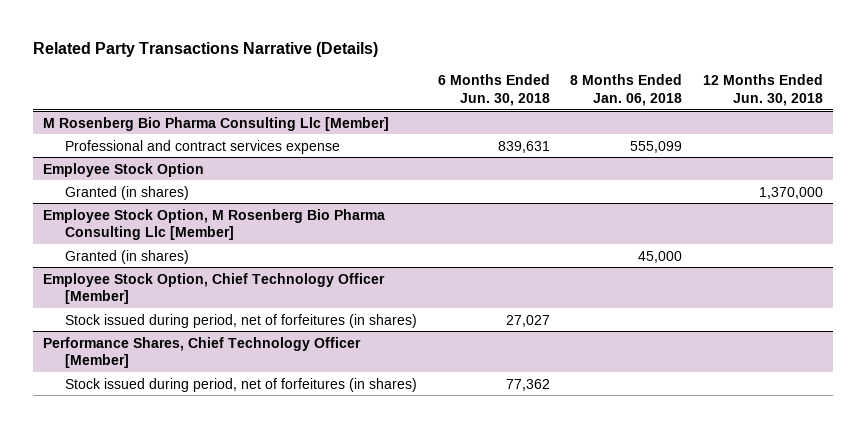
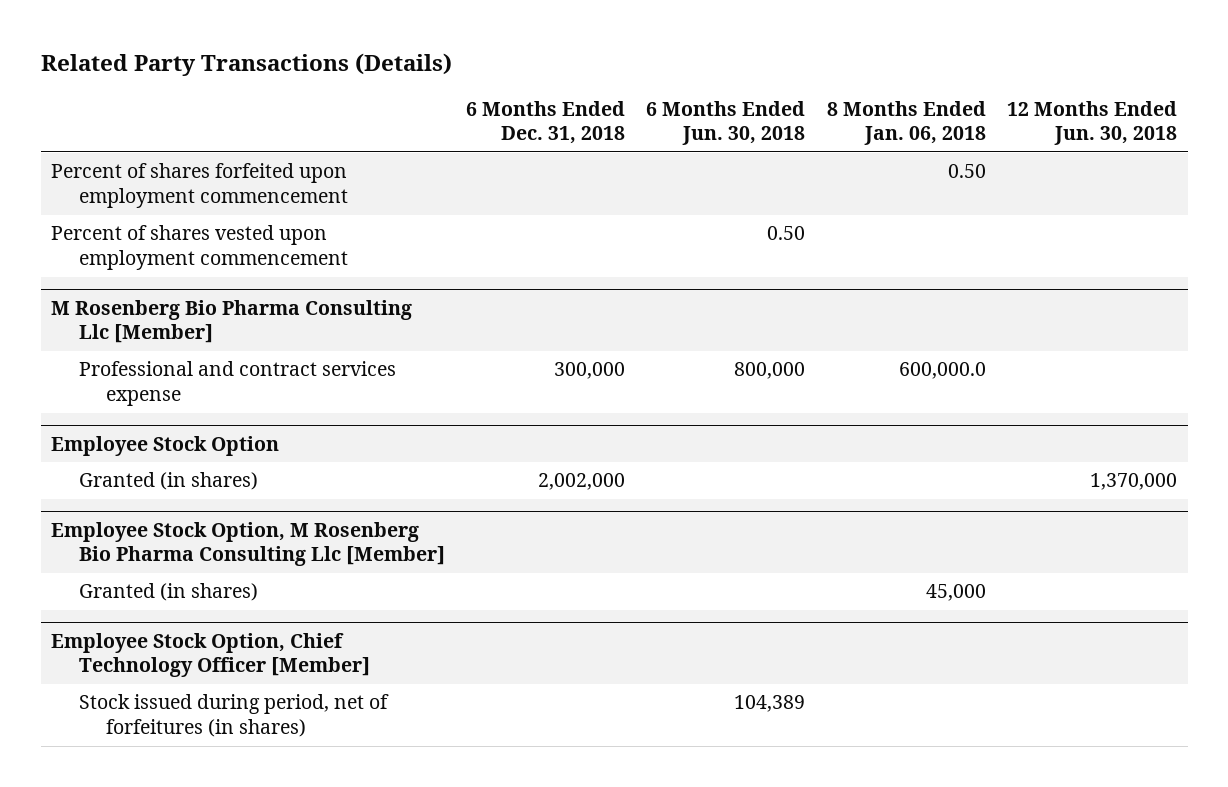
- Related Party Transactions Narrative (Details)
+ Related Party Transactions (Details)
- | 6 Months Ended Jun. 30, 2018 | 8 Months Ended Jan. 06, 2018 | 12 Months Ended Jun. 30, 2018
+ | 6 Months Ended Dec. 31, 2018 | 6 Months Ended Jun. 30, 2018 | 8 Months Ended Jan. 06, 2018 | 12 Months Ended Jun. 30, 2018
+ Percent of shares forfeited upon employment commencement | | | 0.50 |
+ Percent of shares vested upon employment commencement | | 0.50 | |
@ M Rosenberg Bio Pharma Consulting Llc [Member]
- Professional and contract services expense | 839,631 | 555,099 |
+ Professional and contract services expense | 300,000 | 800,000 | 600,000.0 |
@ Employee Stock Option, Chief Technology Officer [Member]
- Stock issued during period, net of forfeitures (in shares) | 27,027 | |
- Performance Shares, Chief Technology Officer [Member]
- Stock issued during period, net of forfeitures (in shares) | 77,362 | |
@ Employee Stock Option, Chief Technology Officer [Member]
+ Stock issued during period, net of forfeitures (in shares) | | 104,389 | |

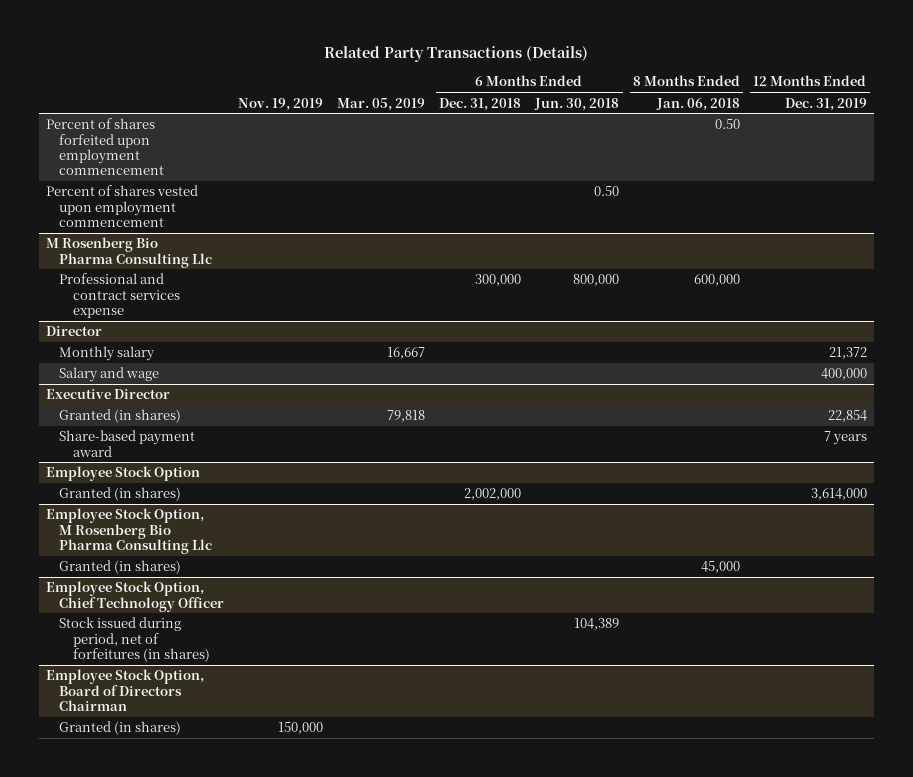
- | 6 Months Ended Dec. 31, 2018 | 6 Months Ended Jun. 30, 2018 | 8 Months Ended Jan. 06, 2018 | 12 Months Ended Jun. 30, 2018
+ | Nov. 19, 2019 | Mar. 05, 2019 | 6 Months Ended Dec. 31, 2018 | 6 Months Ended Jun. 30, 2018 | 8 Months Ended Jan. 06, 2018 | 12 Months Ended Dec. 31, 2019
- M Rosenberg Bio Pharma Consulting Llc [Member]
- Professional and contract services expense | 300,000 | 800,000 | 600,000.0 |
+ M Rosenberg Bio Pharma Consulting Llc
+ Professional and contract services expense | | | 300,000 | 800,000 | 600,000 |
+ Director
+ Monthly salary | | 16,667 | | | | 21,372
+ Salary and wage | | | | | | 400,000
+ Executive Director
+ Granted (in shares) | | 79,818 | | | | 22,854
+ Share-based payment award | | | | | | 7 years
- Employee Stock Option, M Rosenberg Bio Pharma Consulting Llc [Member]
+ Employee Stock Option, M Rosenberg Bio Pharma Consulting Llc
- Employee Stock Option, Chief Technology Officer [Member]
+ Employee Stock Option, Chief Technology Officer
+ Employee Stock Option, Board of Directors Chairman
+ Granted (in shares) | 150,000 | | | | |

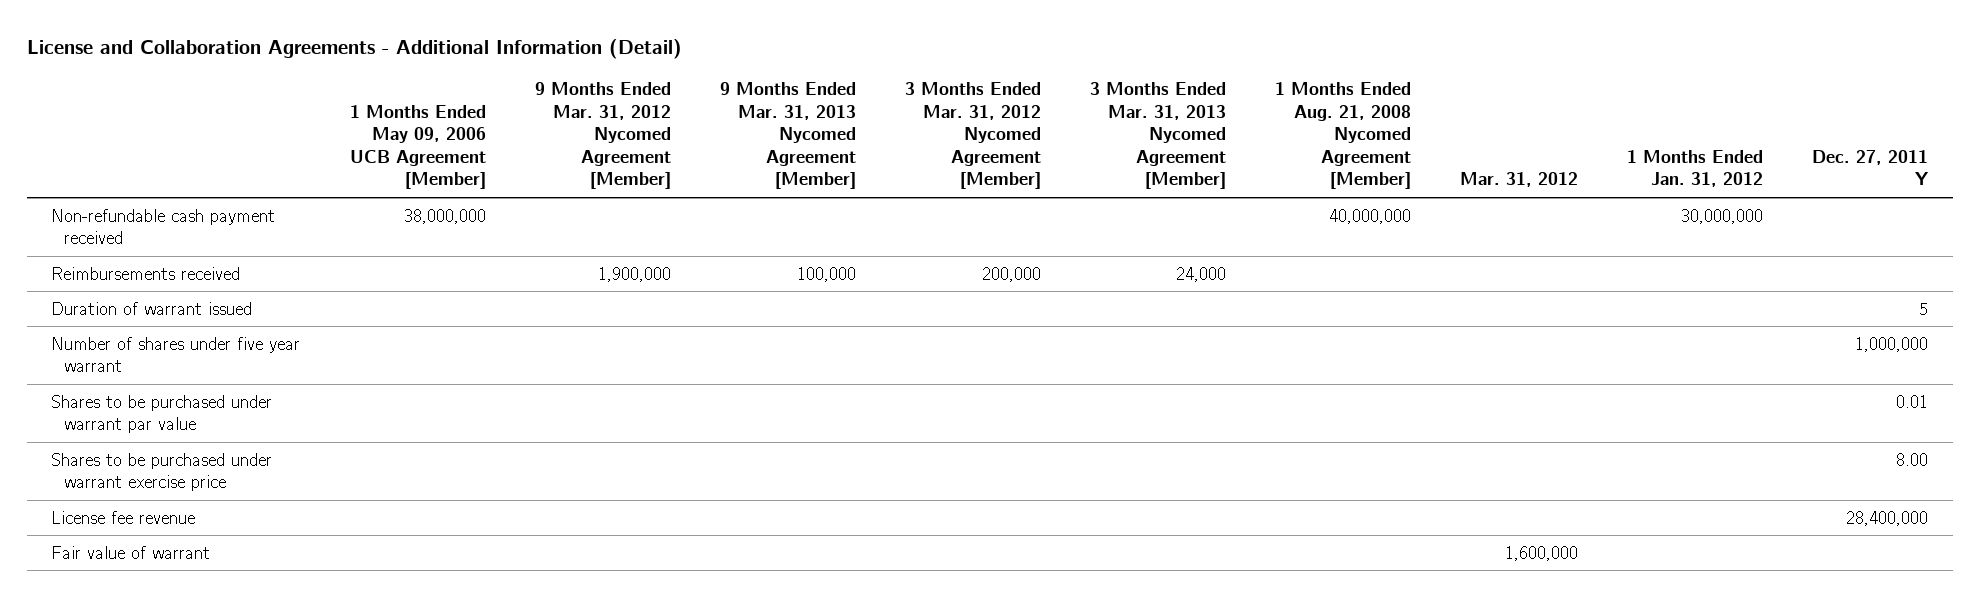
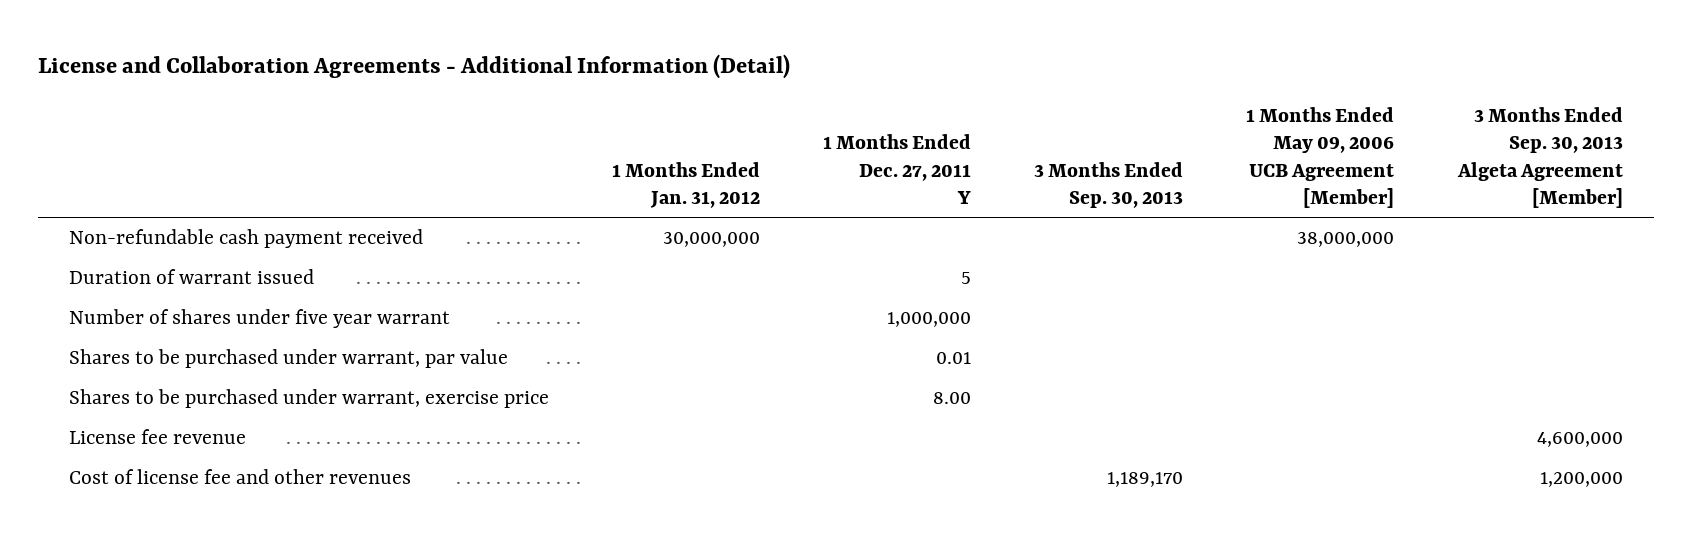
- | 1 Months Ended May 09, 2006 UCB Agreement [Member] | 9 Months Ended Mar. 31, 2012 Nycomed Agreement [Member] | 9 Months Ended Mar. 31, 2013 Nycomed Agreement [Member] | 3 Months Ended Mar. 31, 2012 Nycomed Agreement [Member] | 3 Months Ended Mar. 31, 2013 Nycomed Agreement [Member] | 1 Months Ended Aug. 21, 2008 Nycomed Agreement [Member] | Mar. 31, 2012 | 1 Months Ended Jan. 31, 2012 | Dec. 27, 2011 Y
+ | 1 Months Ended Jan. 31, 2012 | 1 Months Ended Dec. 27, 2011 Y | 3 Months Ended Sep. 30, 2013 | 1 Months Ended May 09, 2006 UCB Agreement [Member] | 3 Months Ended Sep. 30, 2013 Algeta Agreement [Member]
- Reimbursements received | | 1,900,000 | 100,000 | 200,000 | 24,000 | | | |
- Shares to be purchased under warrant par value | | | | | | | | | 0.01
- Shares to be purchased under warrant exercise price | | | | | | | | | 8.00
+ Shares to be purchased under warrant, par value | | 0.01 | | |
+ Shares to be purchased under warrant, exercise price | | 8.00 | | |
- Fair value of warrant | | | | | | | 1,600,000 | |
+ Cost of license fee and other revenues | | | 1,189,170 | | 1,200,000

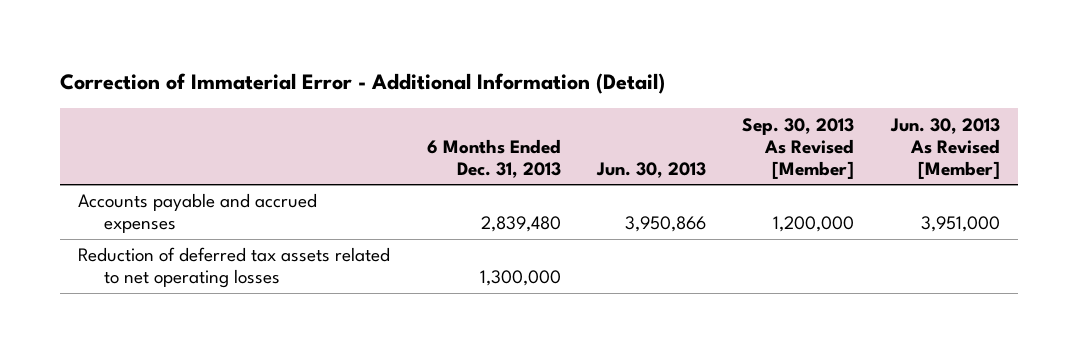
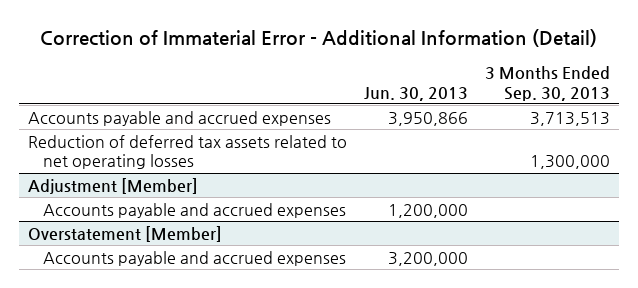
- | 6 Months Ended Dec. 31, 2013 | Jun. 30, 2013 | Sep. 30, 2013 As Revised [Member] | Jun. 30, 2013 As Revised [Member]
+ | Jun. 30, 2013 | 3 Months Ended Sep. 30, 2013
+ Adjustment [Member]
+ Accounts payable and accrued expenses | 1,200,000 |
+ Overstatement [Member]
+ Accounts payable and accrued expenses | 3,200,000 |

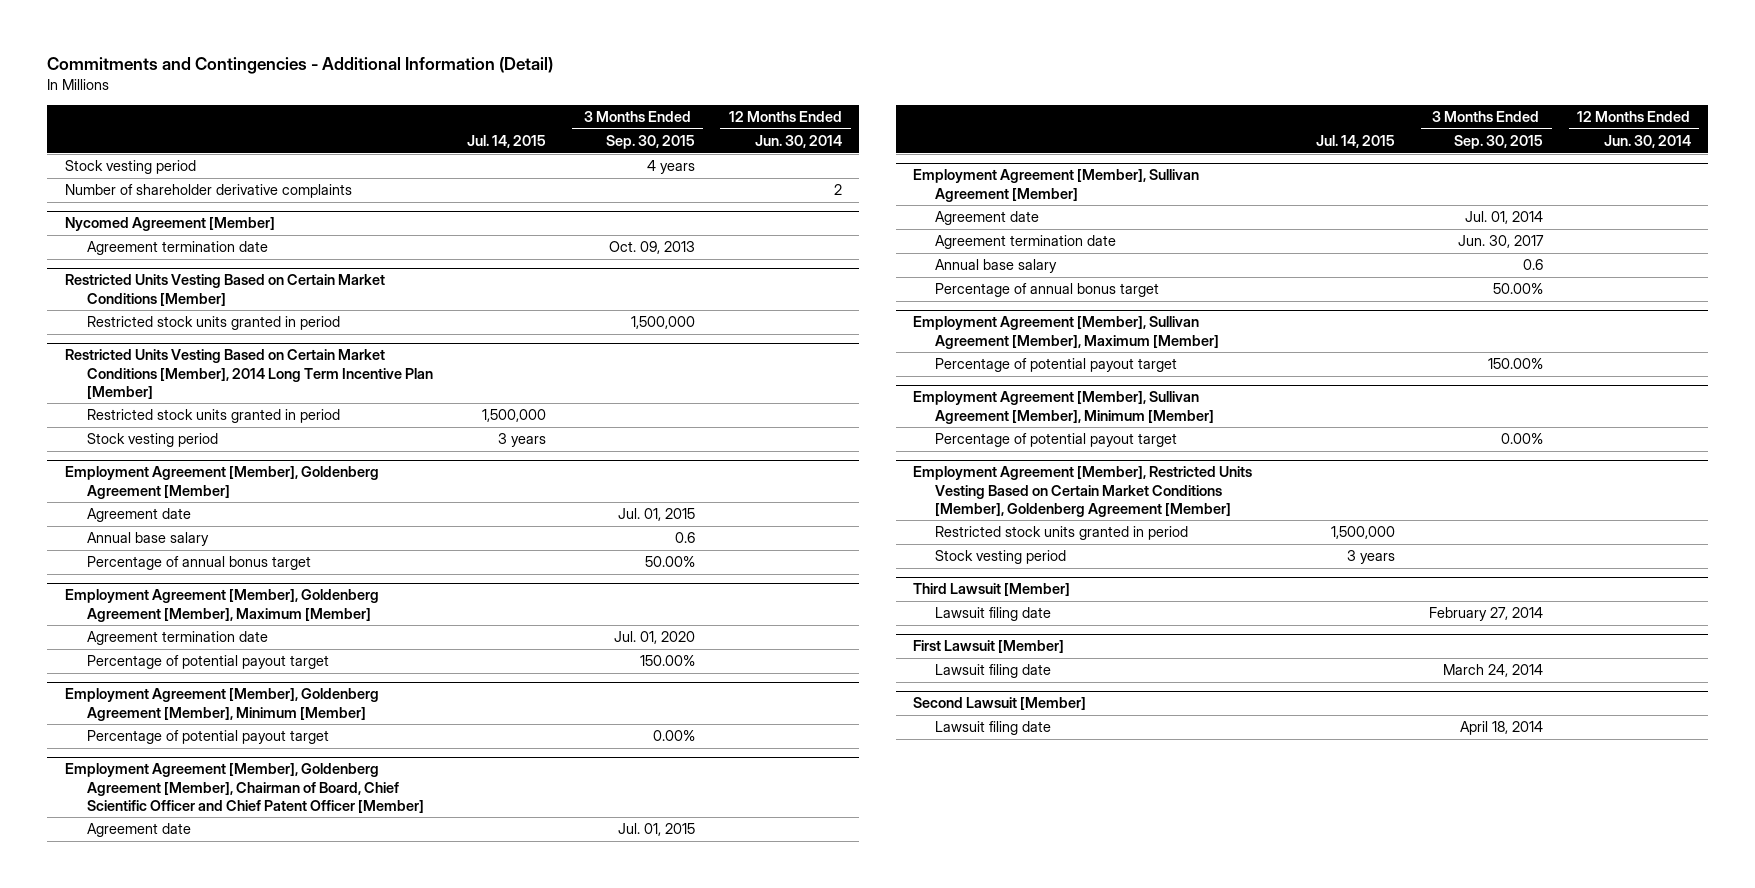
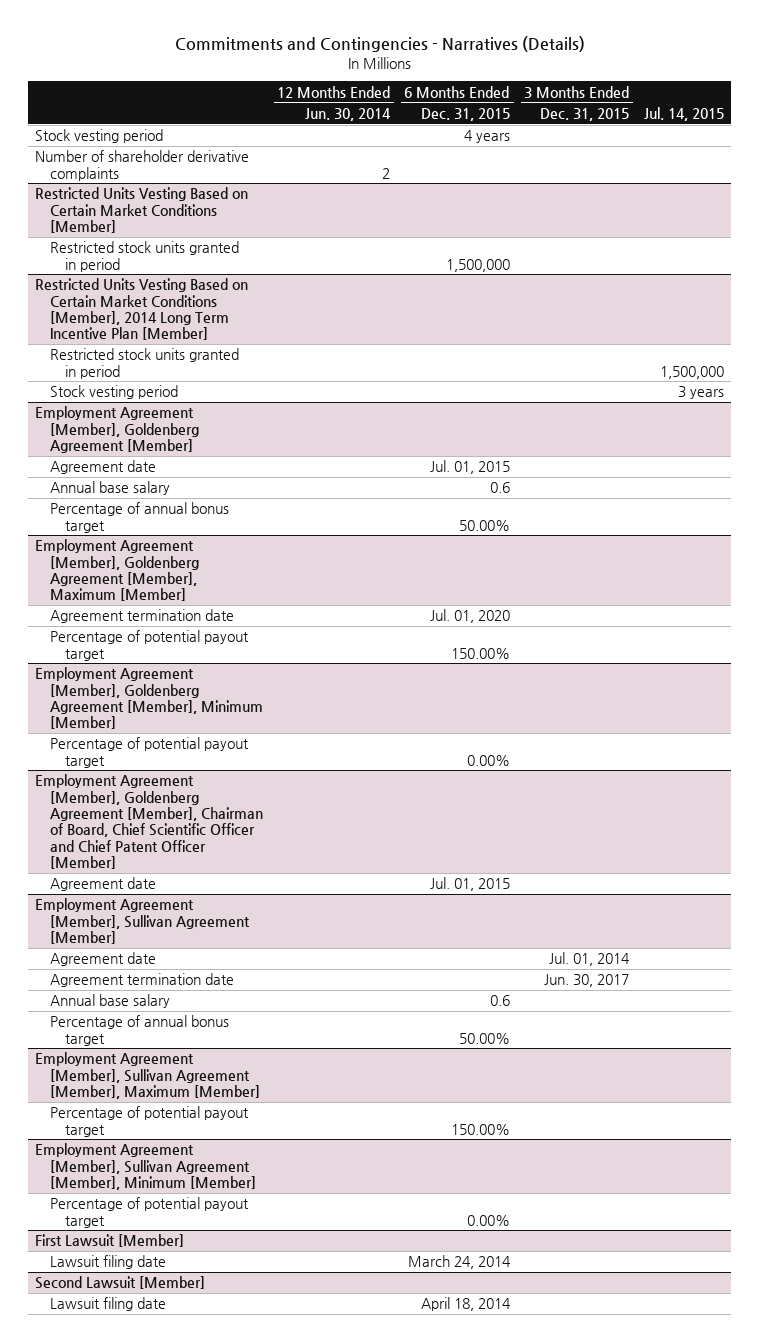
- Commitments and Contingencies - Additional Information (Detail)
+ Commitments and Contingencies - Narratives (Details)
- | Jul. 14, 2015 | 3 Months Ended Sep. 30, 2015 | 12 Months Ended Jun. 30, 2014
+ | 12 Months Ended Jun. 30, 2014 | 6 Months Ended Dec. 31, 2015 | 3 Months Ended Dec. 31, 2015 | Jul. 14, 2015
- Nycomed Agreement [Member]
- Agreement termination date | | Oct. 09, 2013 |
- Employment Agreement [Member], Restricted Units Vesting Based on Certain Market Conditions [Member], Goldenberg Agreement [Member]
- Restricted stock units granted in period | 1,500,000 | |
- Stock vesting period | 3 years | |
- Third Lawsuit [Member]
- Lawsuit filing date | | February 27, 2014 |

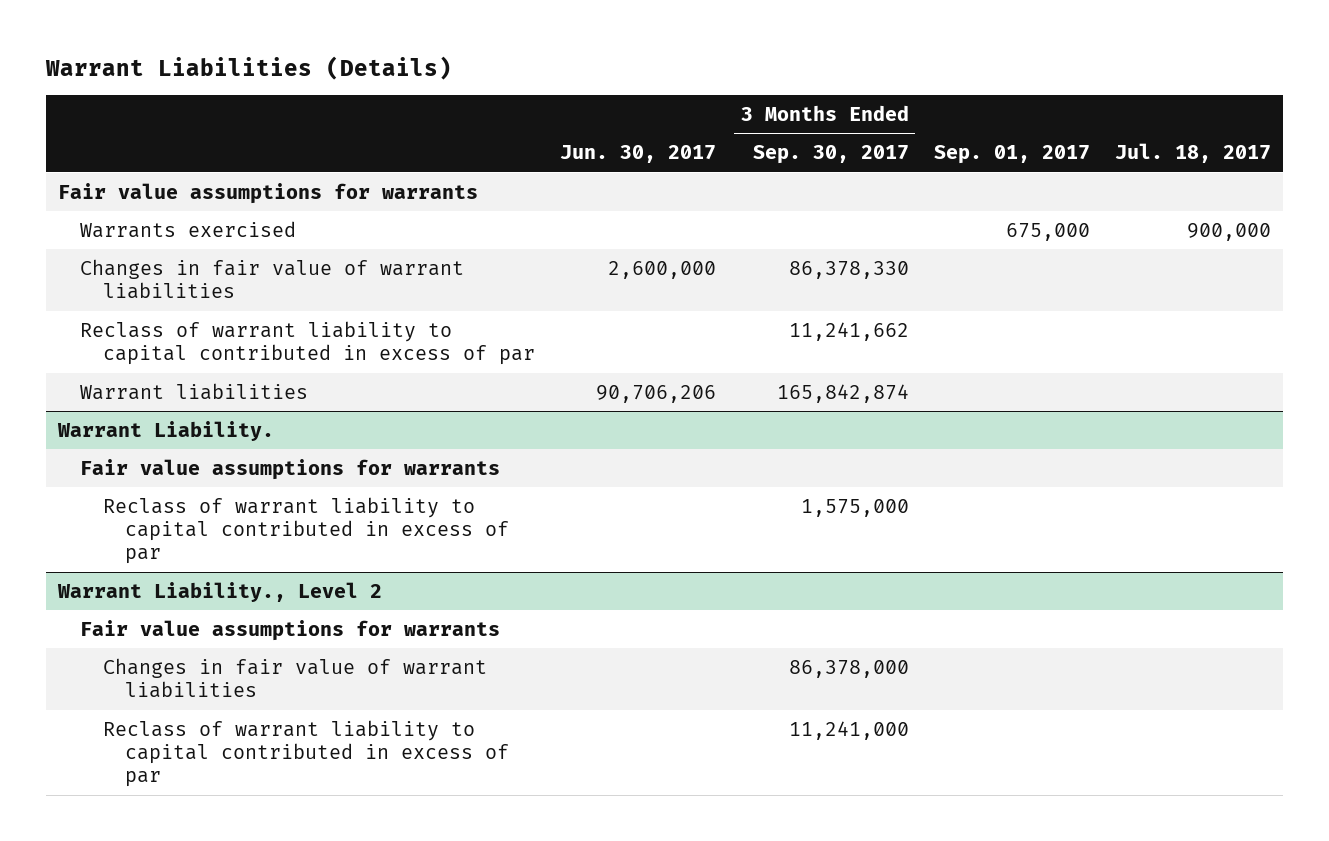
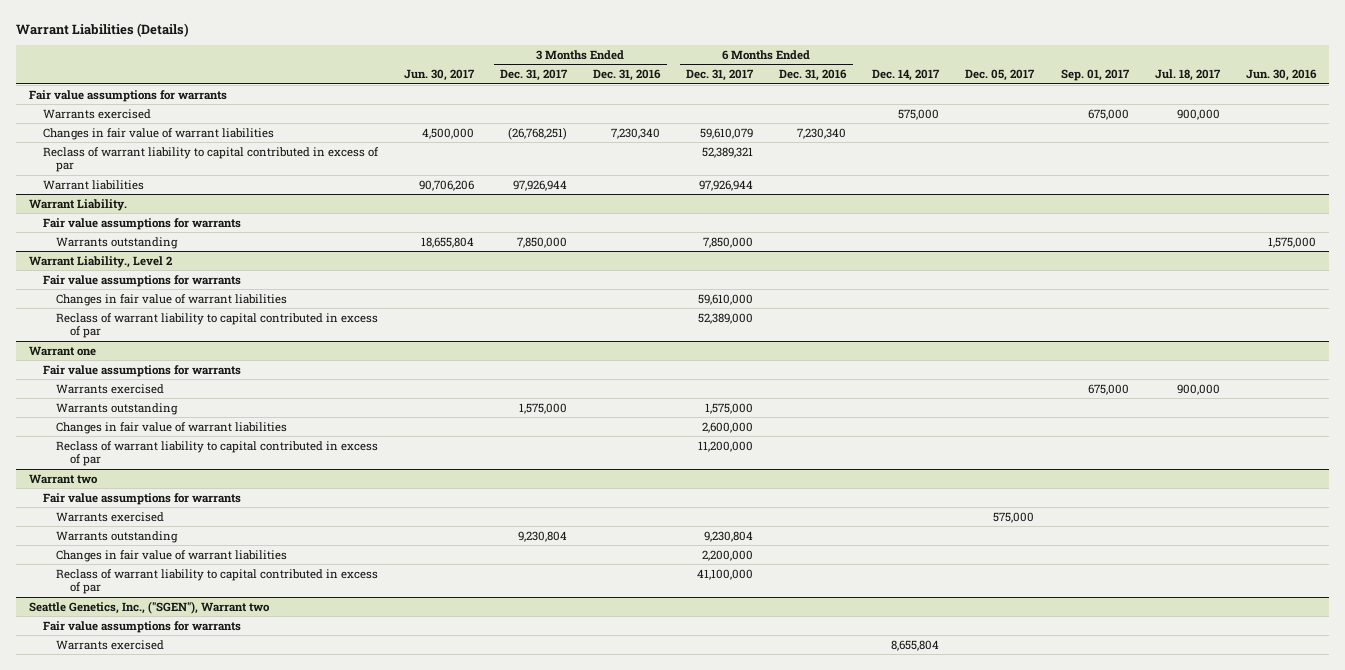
- | Jun. 30, 2017 | 3 Months Ended Sep. 30, 2017 | Sep. 01, 2017 | Jul. 18, 2017
+ | Jun. 30, 2017 | 3 Months Ended Dec. 31, 2017 | 3 Months Ended Dec. 31, 2016 | 6 Months Ended Dec. 31, 2017 | 6 Months Ended Dec. 31, 2016 | Dec. 14, 2017 | Dec. 05, 2017 | Sep. 01, 2017 | Jul. 18, 2017 | Jun. 30, 2016
- Changes in fair value of warrant liabilities | 2,600,000 | 86,378,330 | |
+ Changes in fair value of warrant liabilities | 4,500,000 | (26,768,251) | 7,230,340 | 59,610,079 | 7,230,340 | | | | |
@ Warrant Liability.
- Reclass of warrant liability to capital contributed in excess of par | | 1,575,000 | |
+ Warrants outstanding | 18,655,804 | 7,850,000 | | 7,850,000 | | | | | | 1,575,000
+ Warrant one
+ Fair value assumptions for warrants
+ Warrants exercised | | | | | | | | 675,000 | 900,000 |
+ Warrants outstanding | | 1,575,000 | | 1,575,000 | | | | | |
+ Changes in fair value of warrant liabilities | | | | 2,600,000 | | | | | |
+ Reclass of warrant liability to capital contributed in excess of par | | | | 11,200,000 | | | | | |
+ Warrant two
+ Fair value assumptions for warrants
+ Warrants exercised | | | | | | | 575,000 | | |
+ Warrants outstanding | | 9,230,804 | | 9,230,804 | | | | | |
+ Changes in fair value of warrant liabilities | | | | 2,200,000 | | | | | |
+ Reclass of warrant liability to capital contributed in excess of par | | | | 41,100,000 | | | | | |
+ Seattle Genetics, Inc., ("SGEN"), Warrant two
+ Fair value assumptions for warrants
+ Warrants exercised | | | | | | 8,655,804 | | | |

